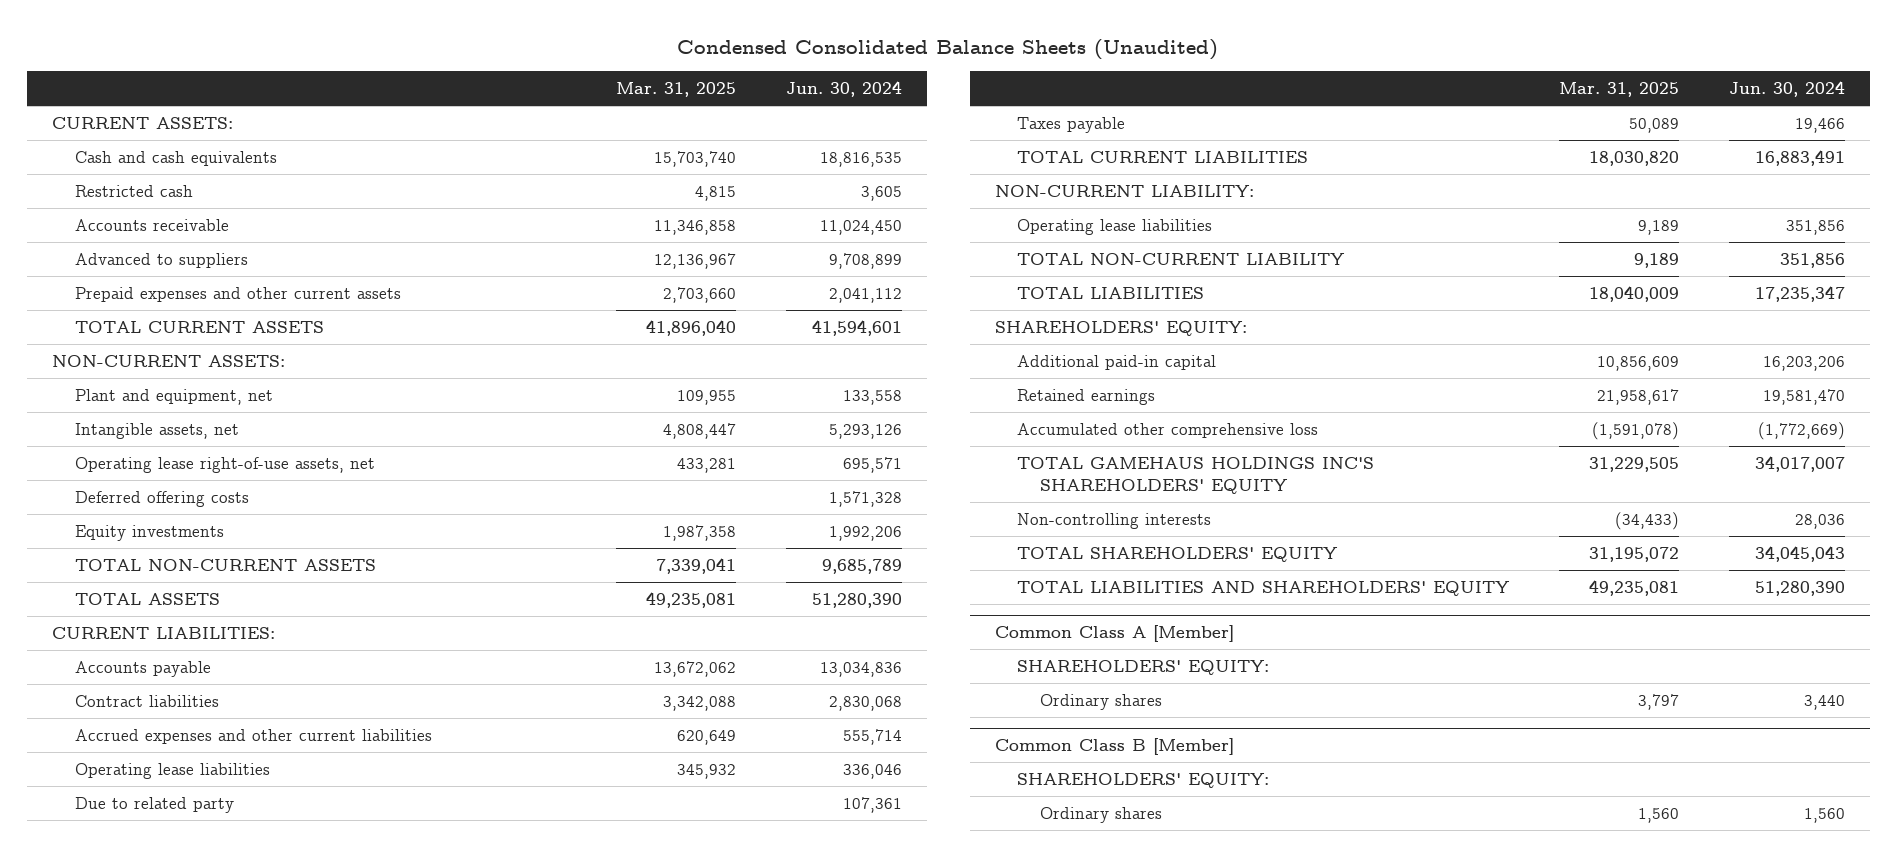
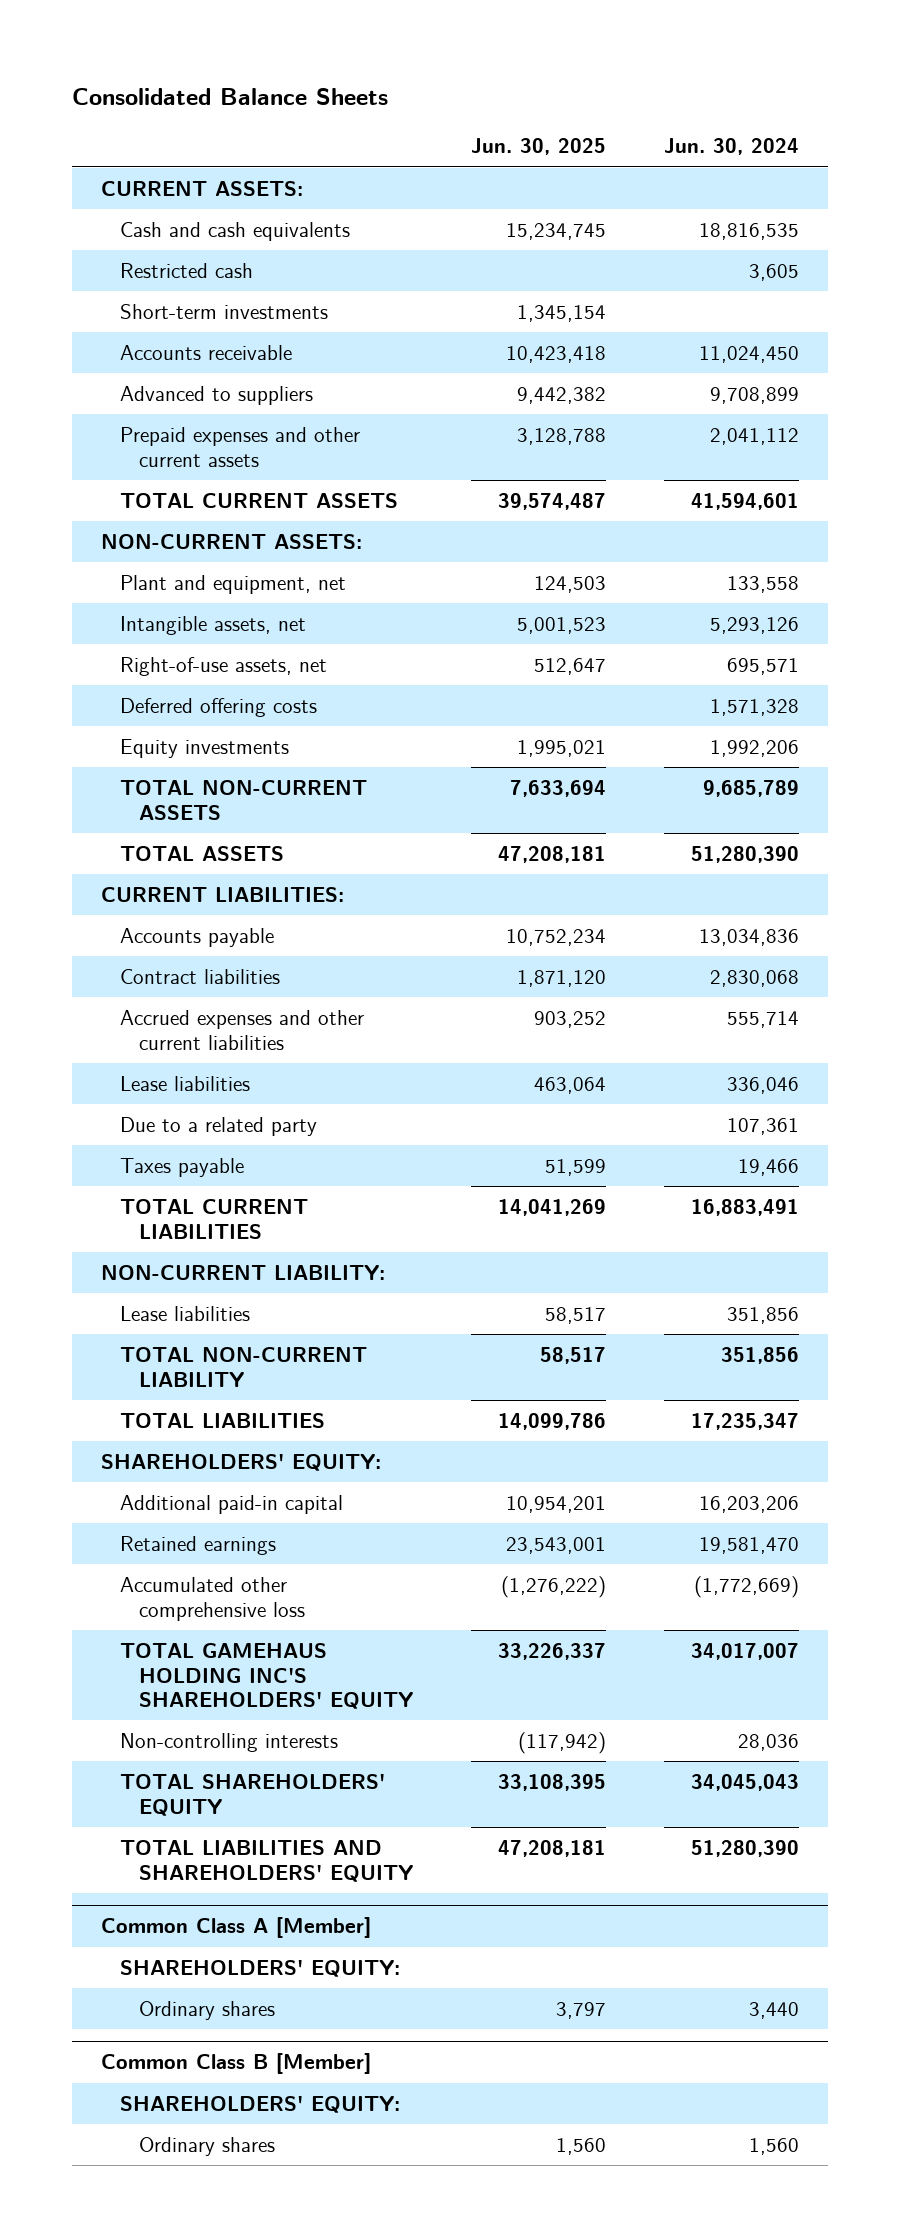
- Condensed Consolidated Balance Sheets (Unaudited)
+ Consolidated Balance Sheets
- | Mar. 31, 2025 | Jun. 30, 2024
+ | Jun. 30, 2025 | Jun. 30, 2024
+ Short-term investments | 1,345,154 |
- Operating lease right-of-use assets, net | 433,281 | 695,571
+ Right-of-use assets, net | 512,647 | 695,571
- Operating lease liabilities | 345,932 | 336,046
- Due to related party | | 107,361
+ Lease liabilities | 463,064 | 336,046
+ Due to a related party | | 107,361
- Operating lease liabilities | 9,189 | 351,856
+ Lease liabilities | 58,517 | 351,856
- TOTAL GAMEHAUS HOLDINGS INC'S SHAREHOLDERS' EQUITY | 31,229,505 | 34,017,007
+ TOTAL GAMEHAUS HOLDING INC'S SHAREHOLDERS' EQUITY | 33,226,337 | 34,017,007

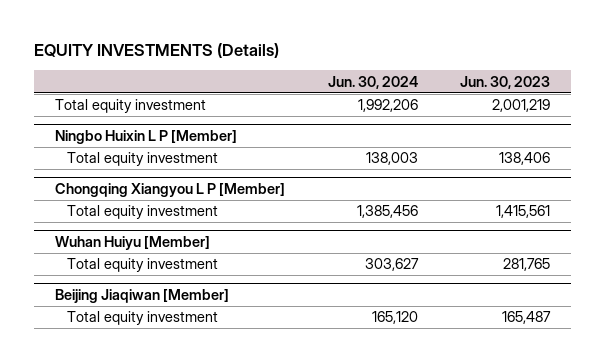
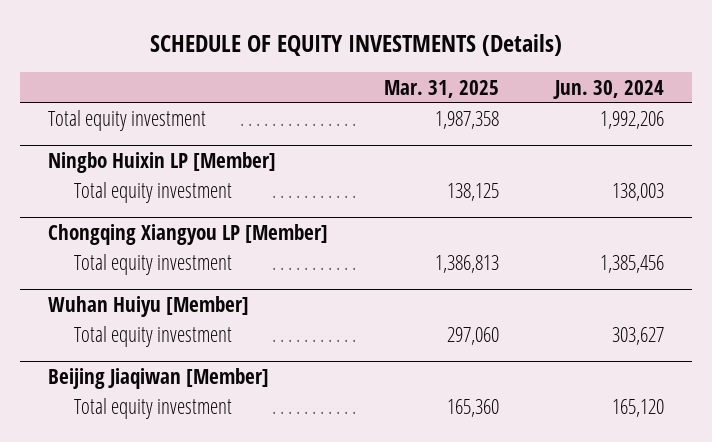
- EQUITY INVESTMENTS (Details)
+ SCHEDULE OF EQUITY INVESTMENTS (Details)
- | Jun. 30, 2024 | Jun. 30, 2023
+ | Mar. 31, 2025 | Jun. 30, 2024
- Ningbo Huixin L P [Member]
+ Ningbo Huixin LP [Member]
- Chongqing Xiangyou L P [Member]
+ Chongqing Xiangyou LP [Member]

